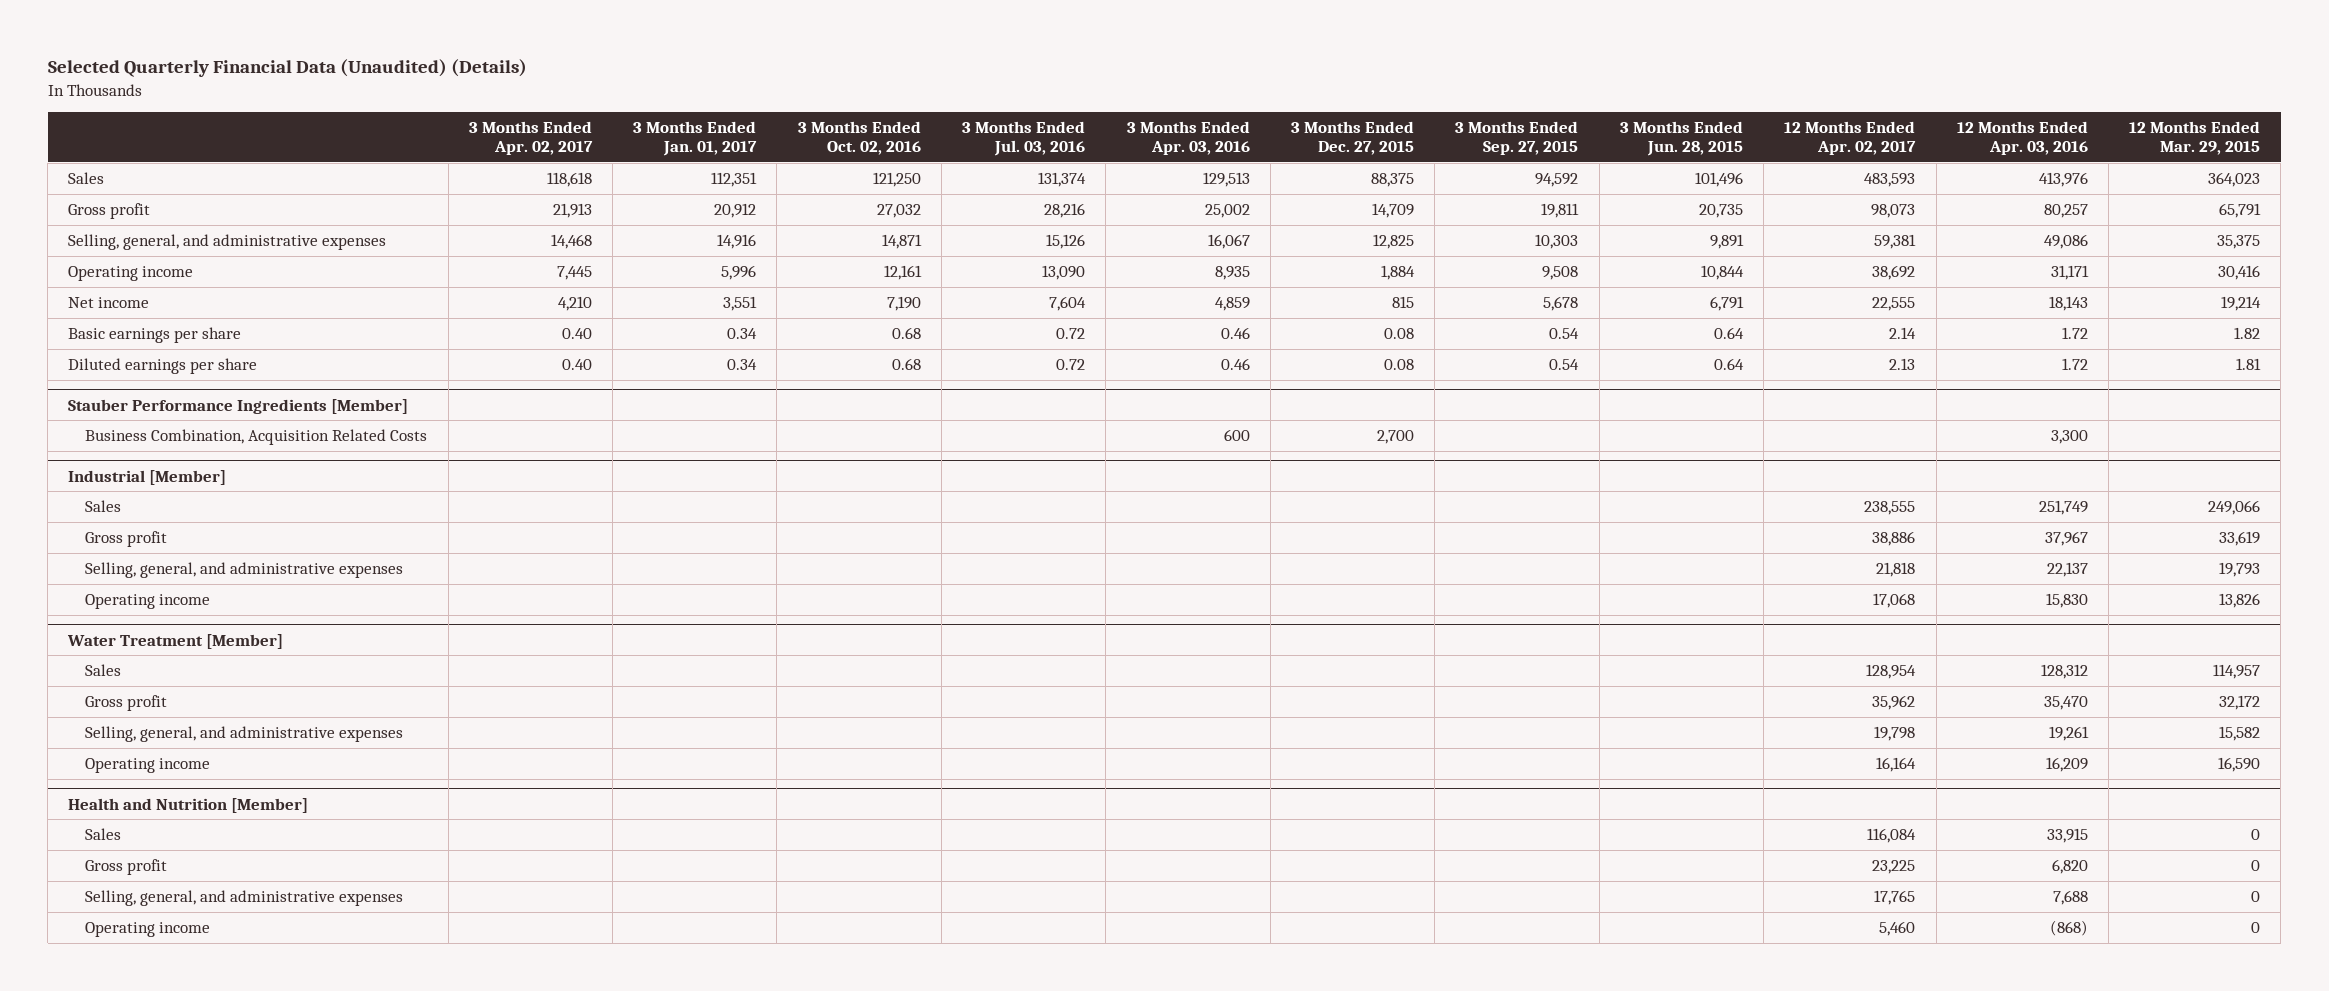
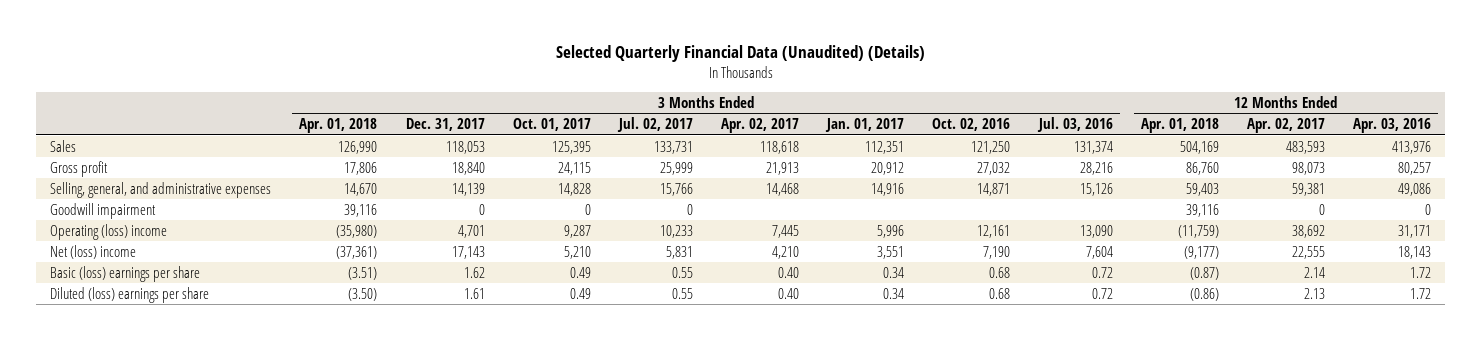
- | 3 Months Ended Apr. 02, 2017 | 3 Months Ended Jan. 01, 2017 | 3 Months Ended Oct. 02, 2016 | 3 Months Ended Jul. 03, 2016 | 3 Months Ended Apr. 03, 2016 | 3 Months Ended Dec. 27, 2015 | 3 Months Ended Sep. 27, 2015 | 3 Months Ended Jun. 28, 2015 | 12 Months Ended Apr. 02, 2017 | 12 Months Ended Apr. 03, 2016 | 12 Months Ended Mar. 29, 2015
+ | 3 Months Ended Apr. 01, 2018 | 3 Months Ended Dec. 31, 2017 | 3 Months Ended Oct. 01, 2017 | 3 Months Ended Jul. 02, 2017 | 3 Months Ended Apr. 02, 2017 | 3 Months Ended Jan. 01, 2017 | 3 Months Ended Oct. 02, 2016 | 3 Months Ended Jul. 03, 2016 | 12 Months Ended Apr. 01, 2018 | 12 Months Ended Apr. 02, 2017 | 12 Months Ended Apr. 03, 2016
- Operating income | 7,445 | 5,996 | 12,161 | 13,090 | 8,935 | 1,884 | 9,508 | 10,844 | 38,692 | 31,171 | 30,416
- Net income | 4,210 | 3,551 | 7,190 | 7,604 | 4,859 | 815 | 5,678 | 6,791 | 22,555 | 18,143 | 19,214
- Basic earnings per share | 0.40 | 0.34 | 0.68 | 0.72 | 0.46 | 0.08 | 0.54 | 0.64 | 2.14 | 1.72 | 1.82
- Diluted earnings per share | 0.40 | 0.34 | 0.68 | 0.72 | 0.46 | 0.08 | 0.54 | 0.64 | 2.13 | 1.72 | 1.81
- Stauber Performance Ingredients [Member]
- Business Combination, Acquisition Related Costs | | | | | 600 | 2,700 | | | | 3,300 |
- Industrial [Member]
- Sales | | | | | | | | | 238,555 | 251,749 | 249,066
- Gross profit | | | | | | | | | 38,886 | 37,967 | 33,619
- Selling, general, and administrative expenses | | | | | | | | | 21,818 | 22,137 | 19,793
- Operating income | | | | | | | | | 17,068 | 15,830 | 13,826
- Water Treatment [Member]
- Sales | | | | | | | | | 128,954 | 128,312 | 114,957
- Gross profit | | | | | | | | | 35,962 | 35,470 | 32,172
- Selling, general, and administrative expenses | | | | | | | | | 19,798 | 19,261 | 15,582
- Operating income | | | | | | | | | 16,164 | 16,209 | 16,590
- Health and Nutrition [Member]
- Sales | | | | | | | | | 116,084 | 33,915 | 0
- Gross profit | | | | | | | | | 23,225 | 6,820 | 0
- Selling, general, and administrative expenses | | | | | | | | | 17,765 | 7,688 | 0
- Operating income | | | | | | | | | 5,460 | (868) | 0
+ Goodwill impairment | 39,116 | 0 | 0 | 0 | | | | | 39,116 | 0 | 0
+ Operating (loss) income | (35,980) | 4,701 | 9,287 | 10,233 | 7,445 | 5,996 | 12,161 | 13,090 | (11,759) | 38,692 | 31,171
+ Net (loss) income | (37,361) | 17,143 | 5,210 | 5,831 | 4,210 | 3,551 | 7,190 | 7,604 | (9,177) | 22,555 | 18,143
+ Basic (loss) earnings per share | (3.51) | 1.62 | 0.49 | 0.55 | 0.40 | 0.34 | 0.68 | 0.72 | (0.87) | 2.14 | 1.72
+ Diluted (loss) earnings per share | (3.50) | 1.61 | 0.49 | 0.55 | 0.40 | 0.34 | 0.68 | 0.72 | (0.86) | 2.13 | 1.72

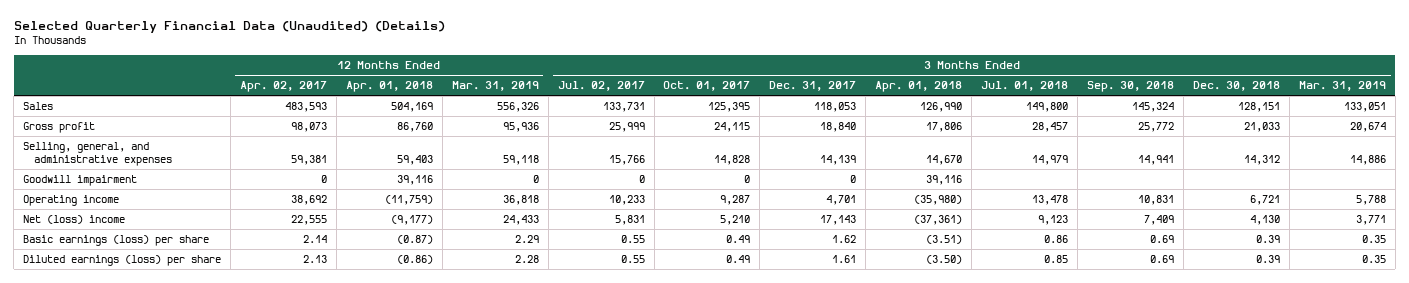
- | 3 Months Ended Apr. 01, 2018 | 3 Months Ended Dec. 31, 2017 | 3 Months Ended Oct. 01, 2017 | 3 Months Ended Jul. 02, 2017 | 3 Months Ended Apr. 02, 2017 | 3 Months Ended Jan. 01, 2017 | 3 Months Ended Oct. 02, 2016 | 3 Months Ended Jul. 03, 2016 | 12 Months Ended Apr. 01, 2018 | 12 Months Ended Apr. 02, 2017 | 12 Months Ended Apr. 03, 2016
+ | 12 Months Ended Apr. 02, 2017 | 12 Months Ended Apr. 01, 2018 | 12 Months Ended Mar. 31, 2019 | 3 Months Ended Jul. 02, 2017 | 3 Months Ended Oct. 01, 2017 | 3 Months Ended Dec. 31, 2017 | 3 Months Ended Apr. 01, 2018 | 3 Months Ended Jul. 01, 2018 | 3 Months Ended Sep. 30, 2018 | 3 Months Ended Dec. 30, 2018 | 3 Months Ended Mar. 31, 2019
- Operating (loss) income | (35,980) | 4,701 | 9,287 | 10,233 | 7,445 | 5,996 | 12,161 | 13,090 | (11,759) | 38,692 | 31,171
+ Operating income | 38,692 | (11,759) | 36,818 | 10,233 | 9,287 | 4,701 | (35,980) | 13,478 | 10,831 | 6,721 | 5,788
- Basic (loss) earnings per share | (3.51) | 1.62 | 0.49 | 0.55 | 0.40 | 0.34 | 0.68 | 0.72 | (0.87) | 2.14 | 1.72
- Diluted (loss) earnings per share | (3.50) | 1.61 | 0.49 | 0.55 | 0.40 | 0.34 | 0.68 | 0.72 | (0.86) | 2.13 | 1.72
+ Basic earnings (loss) per share | 2.14 | (0.87) | 2.29 | 0.55 | 0.49 | 1.62 | (3.51) | 0.86 | 0.69 | 0.39 | 0.35
+ Diluted earnings (loss) per share | 2.13 | (0.86) | 2.28 | 0.55 | 0.49 | 1.61 | (3.50) | 0.85 | 0.69 | 0.39 | 0.35

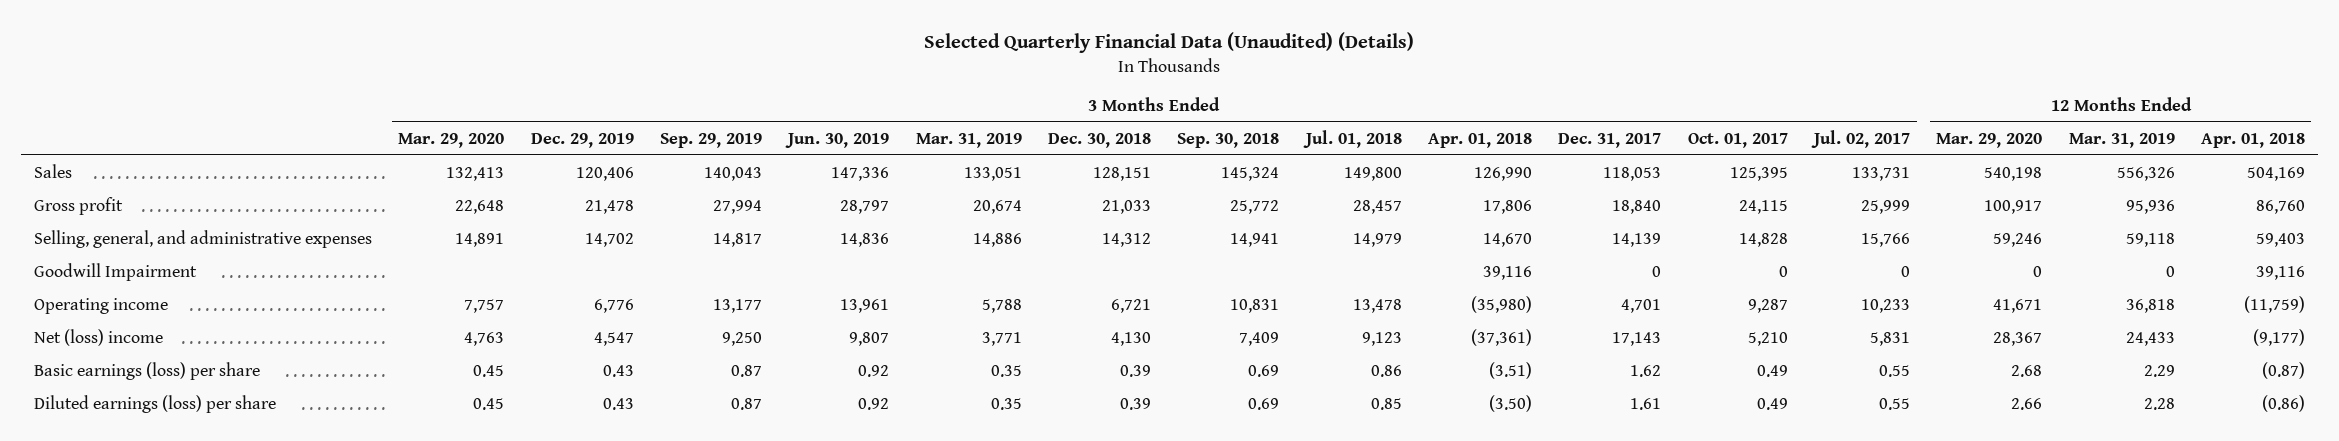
- | 12 Months Ended Apr. 02, 2017 | 12 Months Ended Apr. 01, 2018 | 12 Months Ended Mar. 31, 2019 | 3 Months Ended Jul. 02, 2017 | 3 Months Ended Oct. 01, 2017 | 3 Months Ended Dec. 31, 2017 | 3 Months Ended Apr. 01, 2018 | 3 Months Ended Jul. 01, 2018 | 3 Months Ended Sep. 30, 2018 | 3 Months Ended Dec. 30, 2018 | 3 Months Ended Mar. 31, 2019
+ | 3 Months Ended Mar. 29, 2020 | 3 Months Ended Dec. 29, 2019 | 3 Months Ended Sep. 29, 2019 | 3 Months Ended Jun. 30, 2019 | 3 Months Ended Mar. 31, 2019 | 3 Months Ended Dec. 30, 2018 | 3 Months Ended Sep. 30, 2018 | 3 Months Ended Jul. 01, 2018 | 3 Months Ended Apr. 01, 2018 | 3 Months Ended Dec. 31, 2017 | 3 Months Ended Oct. 01, 2017 | 3 Months Ended Jul. 02, 2017 | 12 Months Ended Mar. 29, 2020 | 12 Months Ended Mar. 31, 2019 | 12 Months Ended Apr. 01, 2018
- Goodwill impairment | 0 | 39,116 | 0 | 0 | 0 | 0 | 39,116 | | | |
+ Goodwill Impairment | | | | | | | | | 39,116 | 0 | 0 | 0 | 0 | 0 | 39,116

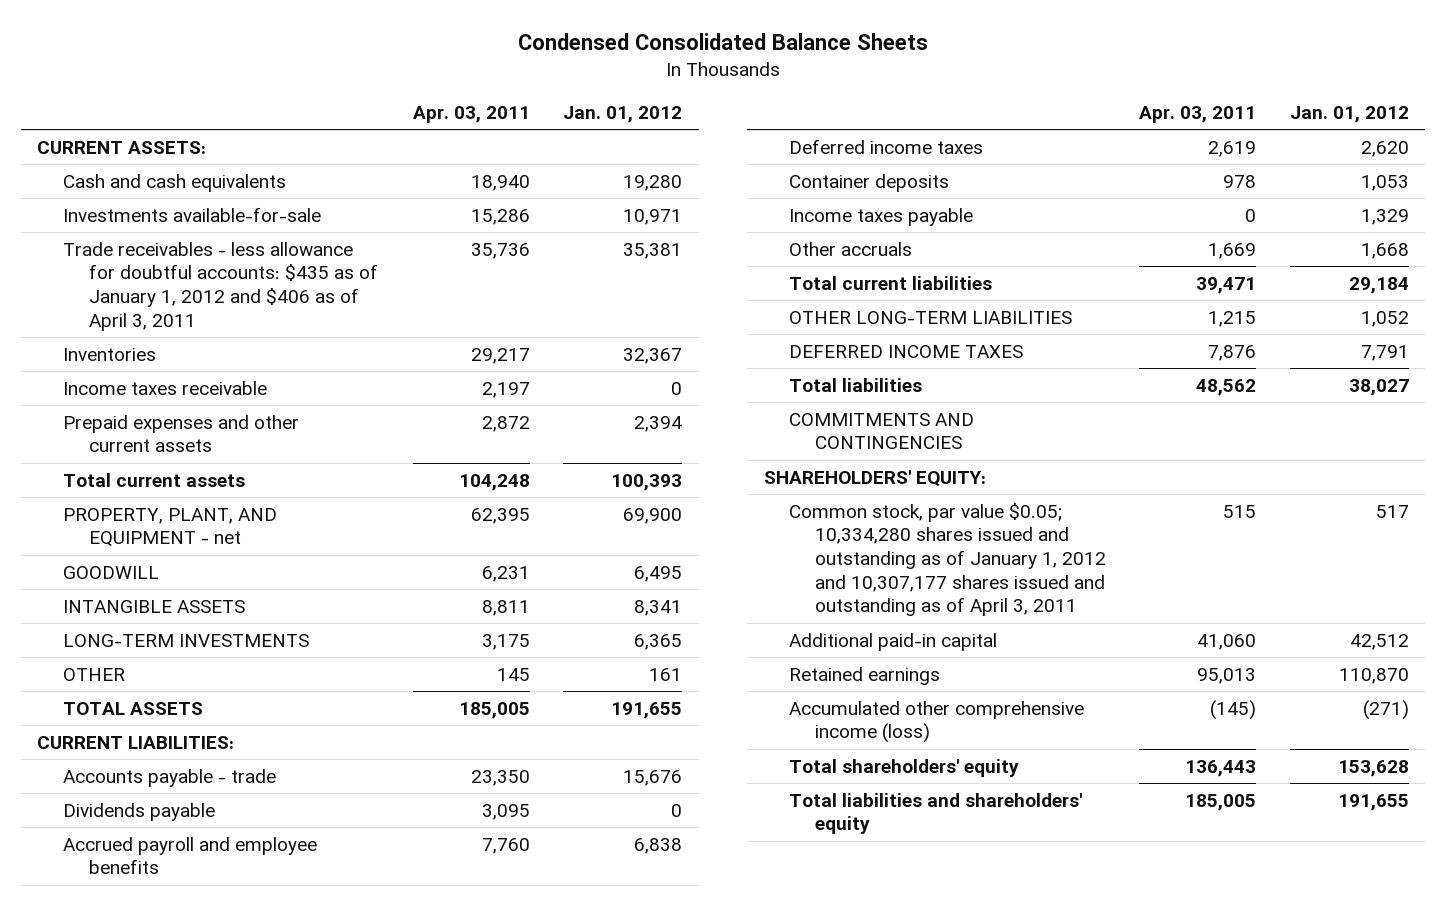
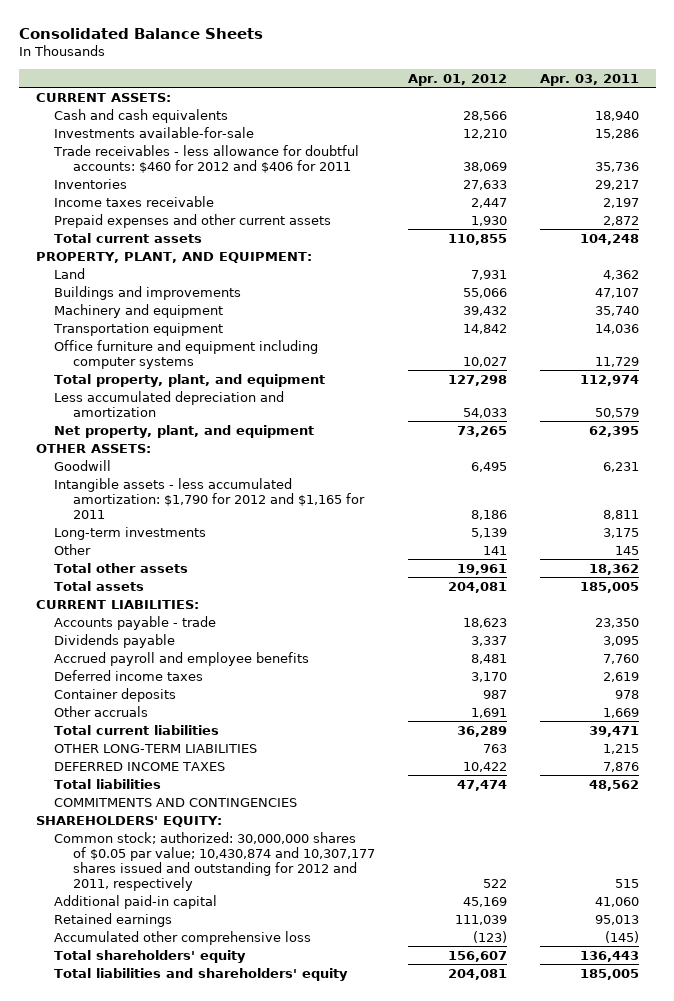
- Condensed Consolidated Balance Sheets
+ Consolidated Balance Sheets
- | Apr. 03, 2011 | Jan. 01, 2012
+ | Apr. 01, 2012 | Apr. 03, 2011
- Trade receivables - less allowance for doubtful accounts: $435 as of January 1, 2012 and $406 as of April 3, 2011 | 35,736 | 35,381
+ Trade receivables - less allowance for doubtful accounts: $460 for 2012 and $406 for 2011 | 38,069 | 35,736
- PROPERTY, PLANT, AND EQUIPMENT - net | 62,395 | 69,900
- GOODWILL | 6,231 | 6,495
- INTANGIBLE ASSETS | 8,811 | 8,341
- LONG-TERM INVESTMENTS | 3,175 | 6,365
- OTHER | 145 | 161
- TOTAL ASSETS | 185,005 | 191,655
+ PROPERTY, PLANT, AND EQUIPMENT:
+ Land | 7,931 | 4,362
+ Buildings and improvements | 55,066 | 47,107
+ Machinery and equipment | 39,432 | 35,740
+ Transportation equipment | 14,842 | 14,036
+ Office furniture and equipment including computer systems | 10,027 | 11,729
+ Total property, plant, and equipment | 127,298 | 112,974
+ Less accumulated depreciation and amortization | 54,033 | 50,579
+ Net property, plant, and equipment | 73,265 | 62,395
+ OTHER ASSETS:
+ Goodwill | 6,495 | 6,231
+ Intangible assets - less accumulated amortization: $1,790 for 2012 and $1,165 for 2011 | 8,186 | 8,811
+ Long-term investments | 5,139 | 3,175
+ Other | 141 | 145
+ Total other assets | 19,961 | 18,362
+ Total assets | 204,081 | 185,005
- Income taxes payable | 0 | 1,329
- Common stock, par value $0.05; 10,334,280 shares issued and outstanding as of January 1, 2012 and 10,307,177 shares issued and outstanding as of April 3, 2011 | 515 | 517
+ Common stock; authorized: 30,000,000 shares of $0.05 par value; 10,430,874 and 10,307,177 shares issued and outstanding for 2012 and 2011, respectively | 522 | 515
- Accumulated other comprehensive income (loss) | (145) | (271)
+ Accumulated other comprehensive loss | (123) | (145)

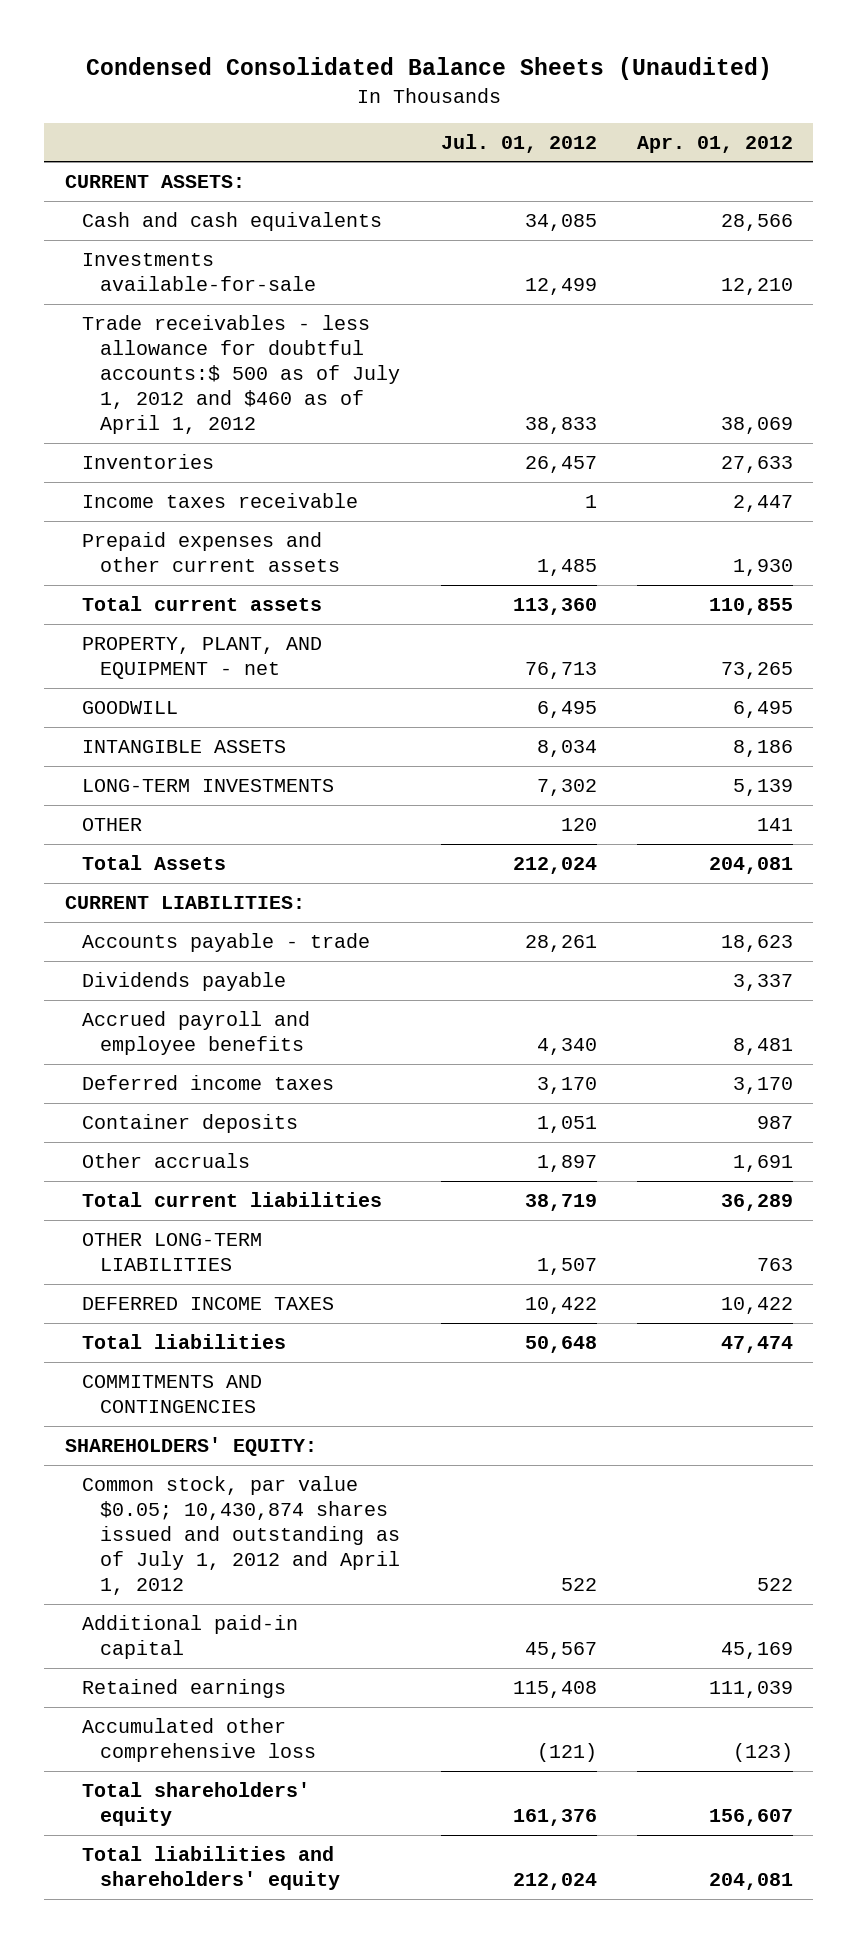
- Consolidated Balance Sheets
+ Condensed Consolidated Balance Sheets (Unaudited)
- | Apr. 01, 2012 | Apr. 03, 2011
+ | Jul. 01, 2012 | Apr. 01, 2012
- Trade receivables - less allowance for doubtful accounts: $460 for 2012 and $406 for 2011 | 38,069 | 35,736
+ Trade receivables - less allowance for doubtful accounts:$ 500 as of July 1, 2012 and $460 as of April 1, 2012 | 38,833 | 38,069
- PROPERTY, PLANT, AND EQUIPMENT:
- Land | 7,931 | 4,362
- Buildings and improvements | 55,066 | 47,107
- Machinery and equipment | 39,432 | 35,740
- Transportation equipment | 14,842 | 14,036
- Office furniture and equipment including computer systems | 10,027 | 11,729
- Total property, plant, and equipment | 127,298 | 112,974
- Less accumulated depreciation and amortization | 54,033 | 50,579
- Net property, plant, and equipment | 73,265 | 62,395
- OTHER ASSETS:
- Goodwill | 6,495 | 6,231
- Intangible assets - less accumulated amortization: $1,790 for 2012 and $1,165 for 2011 | 8,186 | 8,811
- Long-term investments | 5,139 | 3,175
- Other | 141 | 145
- Total other assets | 19,961 | 18,362
- Total assets | 204,081 | 185,005
+ PROPERTY, PLANT, AND EQUIPMENT - net | 76,713 | 73,265
+ GOODWILL | 6,495 | 6,495
+ INTANGIBLE ASSETS | 8,034 | 8,186
+ LONG-TERM INVESTMENTS | 7,302 | 5,139
+ OTHER | 120 | 141
+ Total Assets | 212,024 | 204,081
- Common stock; authorized: 30,000,000 shares of $0.05 par value; 10,430,874 and 10,307,177 shares issued and outstanding for 2012 and 2011, respectively | 522 | 515
+ Common stock, par value $0.05; 10,430,874 shares issued and outstanding as of July 1, 2012 and April 1, 2012 | 522 | 522

